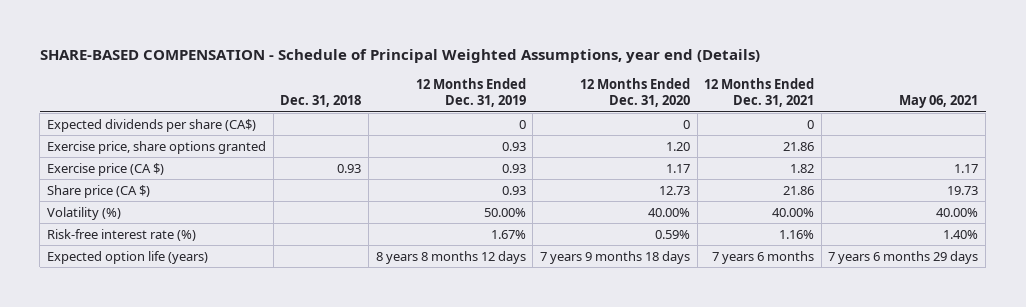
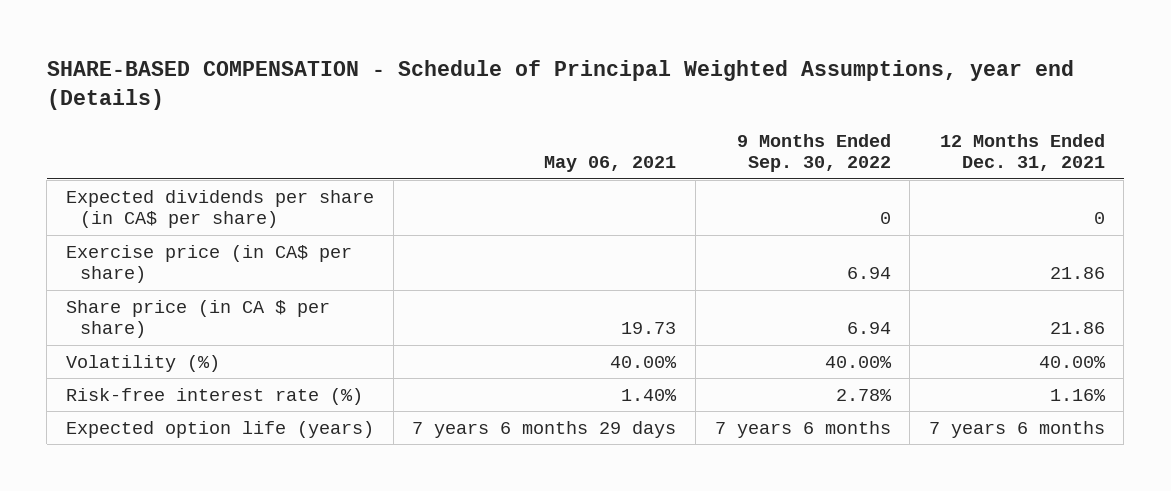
- | Dec. 31, 2018 | 12 Months Ended Dec. 31, 2019 | 12 Months Ended Dec. 31, 2020 | 12 Months Ended Dec. 31, 2021 | May 06, 2021
+ | May 06, 2021 | 9 Months Ended Sep. 30, 2022 | 12 Months Ended Dec. 31, 2021
- Expected dividends per share (CA$) | | 0 | 0 | 0 |
- Exercise price, share options granted | | 0.93 | 1.20 | 21.86 |
- Exercise price (CA $) | 0.93 | 0.93 | 1.17 | 1.82 | 1.17
- Share price (CA $) | | 0.93 | 12.73 | 21.86 | 19.73
+ Expected dividends per share (in CA$ per share) | | 0 | 0
+ Exercise price (in CA$ per share) | | 6.94 | 21.86
+ Share price (in CA $ per share) | 19.73 | 6.94 | 21.86

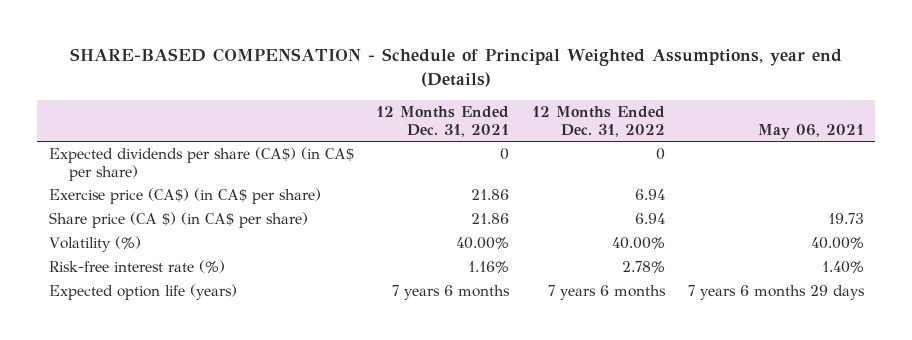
- | May 06, 2021 | 9 Months Ended Sep. 30, 2022 | 12 Months Ended Dec. 31, 2021
+ | 12 Months Ended Dec. 31, 2021 | 12 Months Ended Dec. 31, 2022 | May 06, 2021
- Expected dividends per share (in CA$ per share) | | 0 | 0
- Exercise price (in CA$ per share) | | 6.94 | 21.86
- Share price (in CA $ per share) | 19.73 | 6.94 | 21.86
+ Expected dividends per share (CA$) (in CA$ per share) | 0 | 0 |
+ Exercise price (CA$) (in CA$ per share) | 21.86 | 6.94 |
+ Share price (CA $) (in CA$ per share) | 21.86 | 6.94 | 19.73

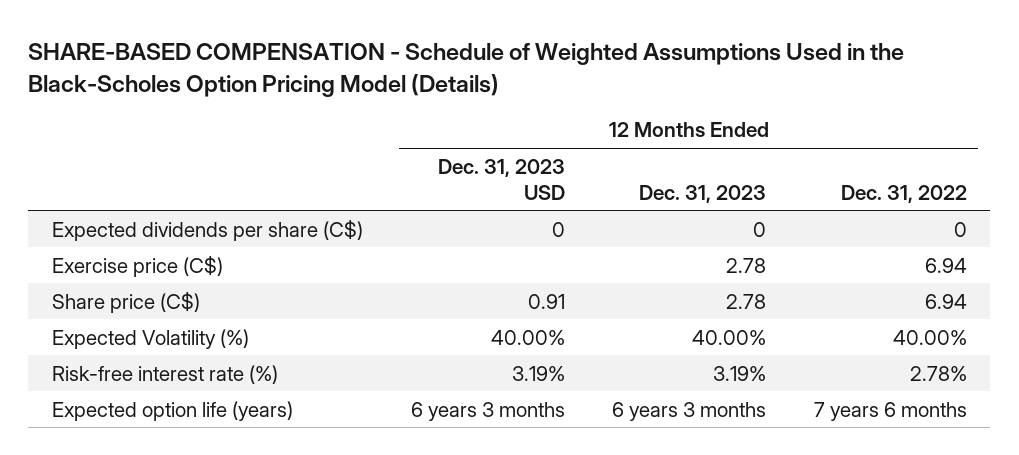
- SHARE-BASED COMPENSATION - Schedule of Principal Weighted Assumptions, year end (Details)
+ SHARE-BASED COMPENSATION - Schedule of Weighted Assumptions Used in the Black-Scholes Option Pricing Model (Details)
- | 12 Months Ended Dec. 31, 2021 | 12 Months Ended Dec. 31, 2022 | May 06, 2021
+ | 12 Months Ended Dec. 31, 2023 USD | 12 Months Ended Dec. 31, 2023 | 12 Months Ended Dec. 31, 2022
- Expected dividends per share (CA$) (in CA$ per share) | 0 | 0 |
- Exercise price (CA$) (in CA$ per share) | 21.86 | 6.94 |
- Share price (CA $) (in CA$ per share) | 21.86 | 6.94 | 19.73
- Volatility (%) | 40.00% | 40.00% | 40.00%
+ Expected dividends per share (C$) | 0 | 0 | 0
+ Exercise price (C$) | | 2.78 | 6.94
+ Share price (C$) | 0.91 | 2.78 | 6.94
+ Expected Volatility (%) | 40.00% | 40.00% | 40.00%

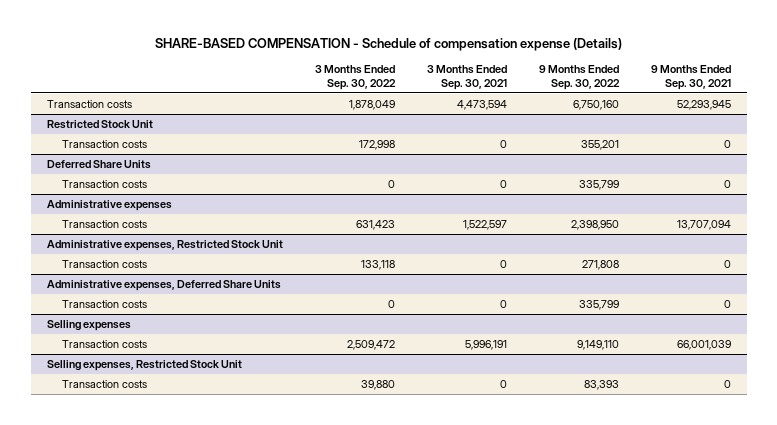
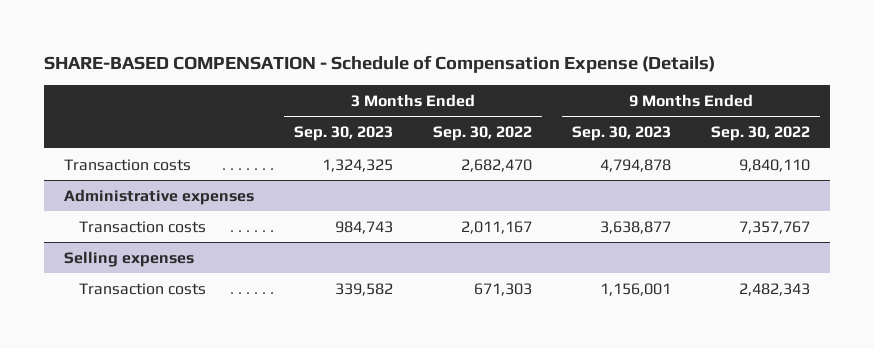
- SHARE-BASED COMPENSATION - Schedule of compensation expense (Details)
+ SHARE-BASED COMPENSATION - Schedule of Compensation Expense (Details)
- | 3 Months Ended Sep. 30, 2022 | 3 Months Ended Sep. 30, 2021 | 9 Months Ended Sep. 30, 2022 | 9 Months Ended Sep. 30, 2021
+ | 3 Months Ended Sep. 30, 2023 | 3 Months Ended Sep. 30, 2022 | 9 Months Ended Sep. 30, 2023 | 9 Months Ended Sep. 30, 2022
- Transaction costs | 1,878,049 | 4,473,594 | 6,750,160 | 52,293,945
- Restricted Stock Unit
- Transaction costs | 172,998 | 0 | 355,201 | 0
- Deferred Share Units
- Transaction costs | 0 | 0 | 335,799 | 0
+ Transaction costs | 1,324,325 | 2,682,470 | 4,794,878 | 9,840,110
@ Administrative expenses
- Transaction costs | 631,423 | 1,522,597 | 2,398,950 | 13,707,094
- Administrative expenses, Restricted Stock Unit
- Transaction costs | 133,118 | 0 | 271,808 | 0
- Administrative expenses, Deferred Share Units
- Transaction costs | 0 | 0 | 335,799 | 0
@ Administrative expenses
+ Transaction costs | 984,743 | 2,011,167 | 3,638,877 | 7,357,767
@ Selling expenses
- Transaction costs | 2,509,472 | 5,996,191 | 9,149,110 | 66,001,039
- Selling expenses, Restricted Stock Unit
- Transaction costs | 39,880 | 0 | 83,393 | 0
@ Selling expenses
+ Transaction costs | 339,582 | 671,303 | 1,156,001 | 2,482,343

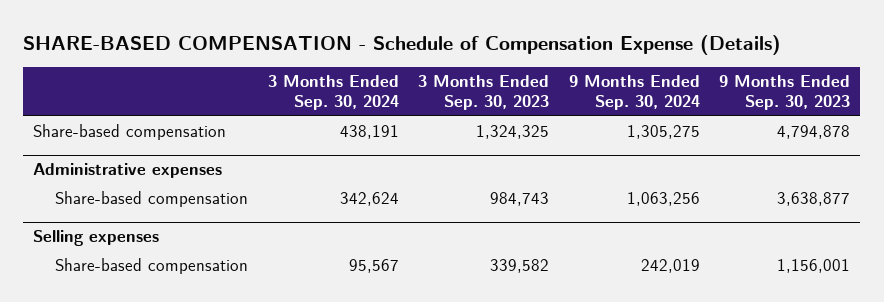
- | 3 Months Ended Sep. 30, 2023 | 3 Months Ended Sep. 30, 2022 | 9 Months Ended Sep. 30, 2023 | 9 Months Ended Sep. 30, 2022
+ | 3 Months Ended Sep. 30, 2024 | 3 Months Ended Sep. 30, 2023 | 9 Months Ended Sep. 30, 2024 | 9 Months Ended Sep. 30, 2023
- Transaction costs | 1,324,325 | 2,682,470 | 4,794,878 | 9,840,110
+ Share-based compensation | 438,191 | 1,324,325 | 1,305,275 | 4,794,878
@ Administrative expenses
- Transaction costs | 984,743 | 2,011,167 | 3,638,877 | 7,357,767
+ Share-based compensation | 342,624 | 984,743 | 1,063,256 | 3,638,877
@ Selling expenses
- Transaction costs | 339,582 | 671,303 | 1,156,001 | 2,482,343
+ Share-based compensation | 95,567 | 339,582 | 242,019 | 1,156,001

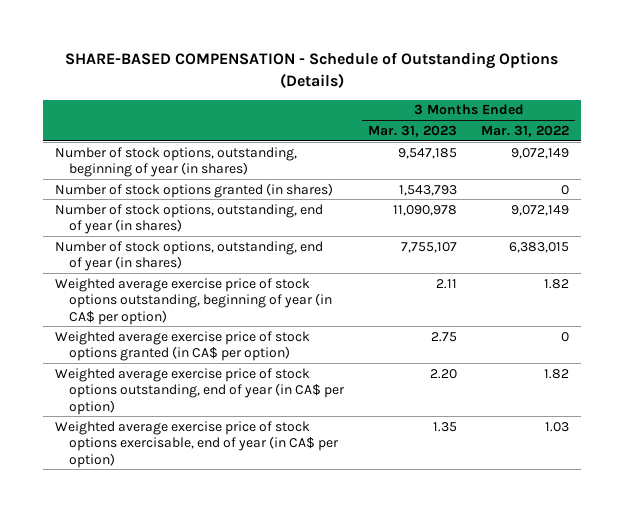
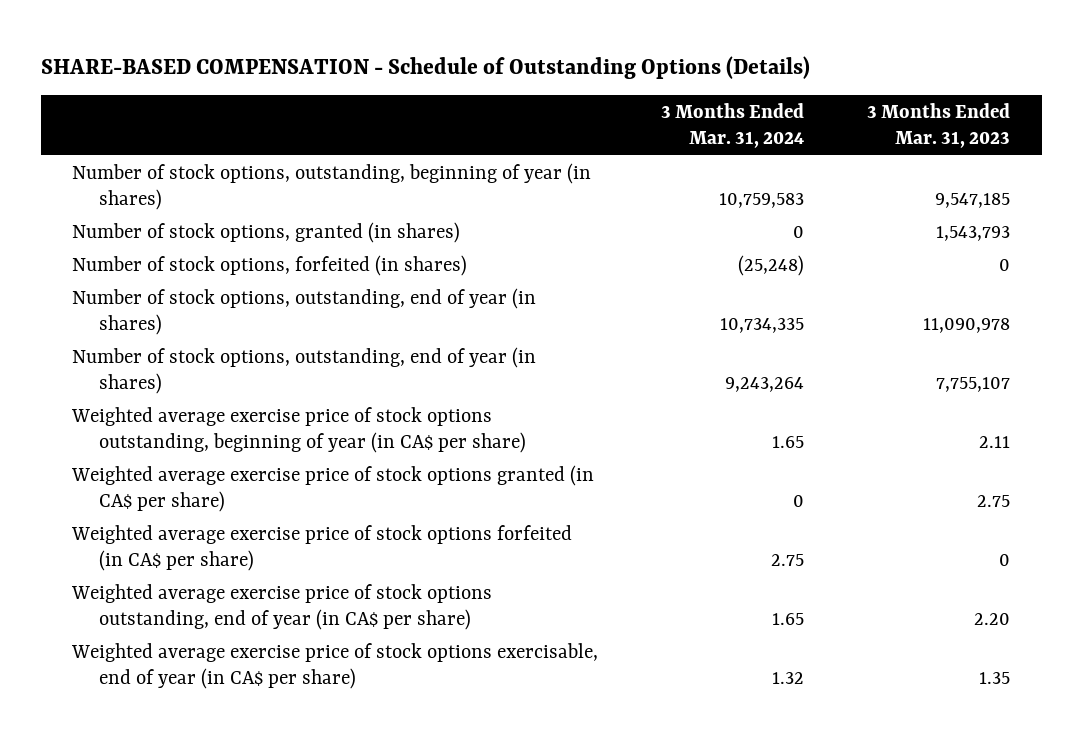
- | 3 Months Ended Mar. 31, 2023 | 3 Months Ended Mar. 31, 2022
+ | 3 Months Ended Mar. 31, 2024 | 3 Months Ended Mar. 31, 2023
- Number of stock options granted (in shares) | 1,543,793 | 0
+ Number of stock options, granted (in shares) | 0 | 1,543,793
+ Number of stock options, forfeited (in shares) | (25,248) | 0
- Weighted average exercise price of stock options outstanding, beginning of year (in CA$ per option) | 2.11 | 1.82
- Weighted average exercise price of stock options granted (in CA$ per option) | 2.75 | 0
- Weighted average exercise price of stock options outstanding, end of year (in CA$ per option) | 2.20 | 1.82
- Weighted average exercise price of stock options exercisable, end of year (in CA$ per option) | 1.35 | 1.03
+ Weighted average exercise price of stock options outstanding, beginning of year (in CA$ per share) | 1.65 | 2.11
+ Weighted average exercise price of stock options granted (in CA$ per share) | 0 | 2.75
+ Weighted average exercise price of stock options forfeited (in CA$ per share) | 2.75 | 0
+ Weighted average exercise price of stock options outstanding, end of year (in CA$ per share) | 1.65 | 2.20
+ Weighted average exercise price of stock options exercisable, end of year (in CA$ per share) | 1.32 | 1.35

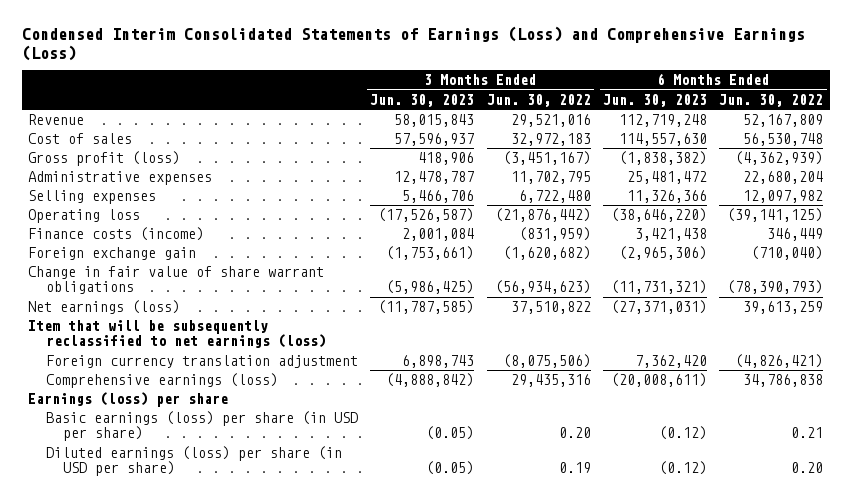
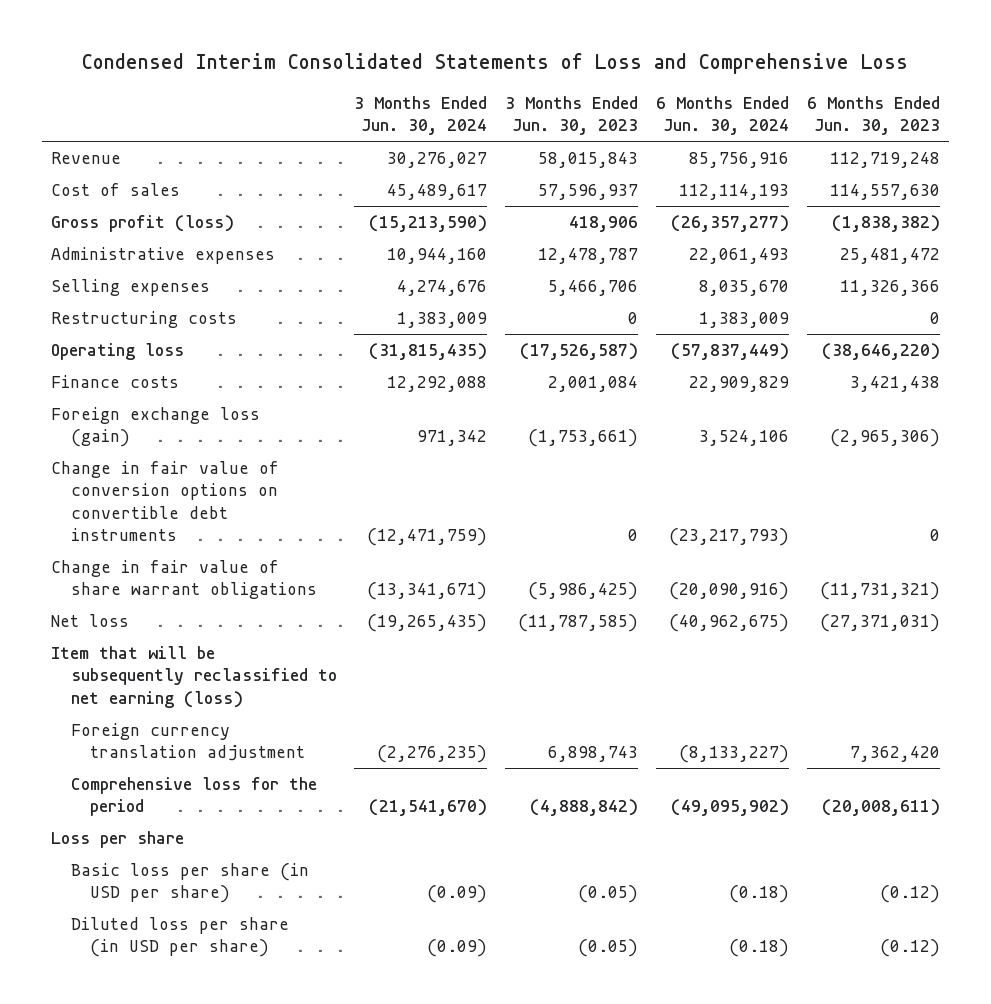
- Condensed Interim Consolidated Statements of Earnings (Loss) and Comprehensive Earnings (Loss)
+ Condensed Interim Consolidated Statements of Loss and Comprehensive Loss
- | 3 Months Ended Jun. 30, 2023 | 3 Months Ended Jun. 30, 2022 | 6 Months Ended Jun. 30, 2023 | 6 Months Ended Jun. 30, 2022
+ | 3 Months Ended Jun. 30, 2024 | 3 Months Ended Jun. 30, 2023 | 6 Months Ended Jun. 30, 2024 | 6 Months Ended Jun. 30, 2023
+ Restructuring costs | 1,383,009 | 0 | 1,383,009 | 0
- Finance costs (income) | 2,001,084 | (831,959) | 3,421,438 | 346,449
- Foreign exchange gain | (1,753,661) | (1,620,682) | (2,965,306) | (710,040)
+ Finance costs | 12,292,088 | 2,001,084 | 22,909,829 | 3,421,438
+ Foreign exchange loss (gain) | 971,342 | (1,753,661) | 3,524,106 | (2,965,306)
+ Change in fair value of conversion options on convertible debt instruments | (12,471,759) | 0 | (23,217,793) | 0
- Net earnings (loss) | (11,787,585) | 37,510,822 | (27,371,031) | 39,613,259
- Item that will be subsequently reclassified to net earnings (loss)
+ Net loss | (19,265,435) | (11,787,585) | (40,962,675) | (27,371,031)
+ Item that will be subsequently reclassified to net earning (loss)
- Comprehensive earnings (loss) | (4,888,842) | 29,435,316 | (20,008,611) | 34,786,838
- Earnings (loss) per share
- Basic earnings (loss) per share (in USD per share) | (0.05) | 0.20 | (0.12) | 0.21
- Diluted earnings (loss) per share (in USD per share) | (0.05) | 0.19 | (0.12) | 0.20
+ Comprehensive loss for the period | (21,541,670) | (4,888,842) | (49,095,902) | (20,008,611)
+ Loss per share
+ Basic loss per share (in USD per share) | (0.09) | (0.05) | (0.18) | (0.12)
+ Diluted loss per share (in USD per share) | (0.09) | (0.05) | (0.18) | (0.12)

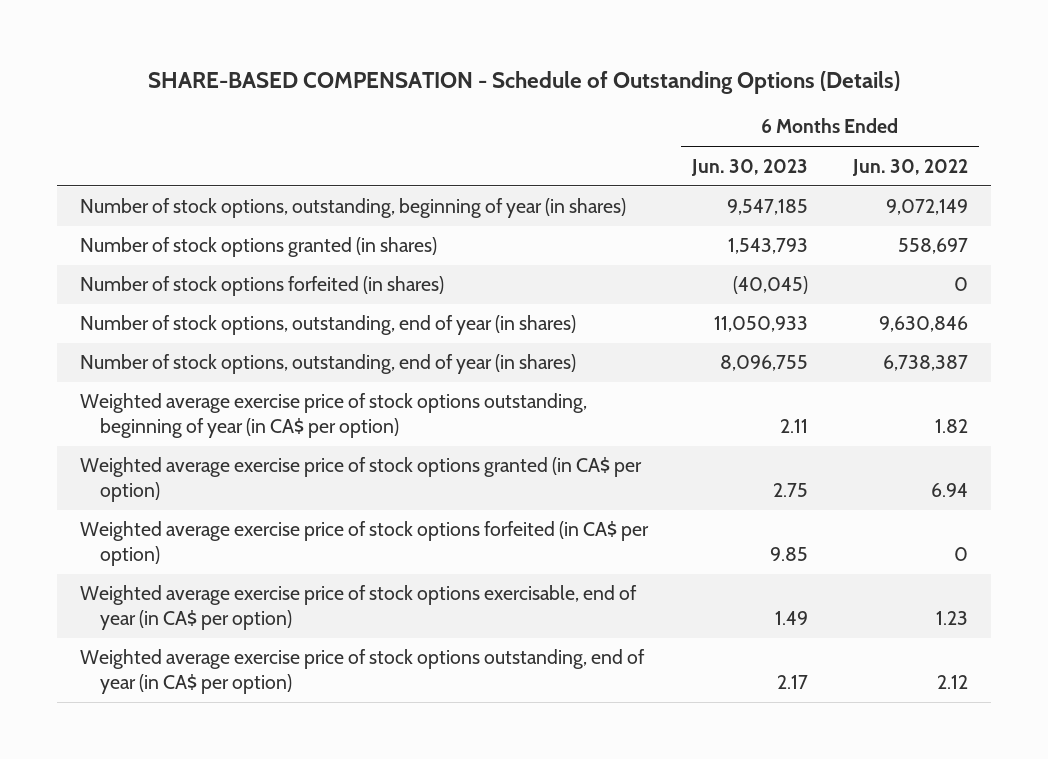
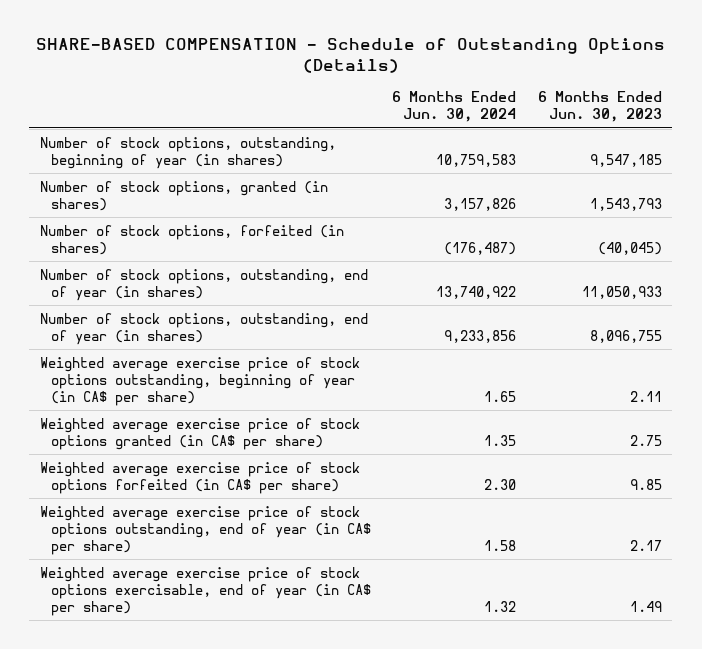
- | 6 Months Ended Jun. 30, 2023 | 6 Months Ended Jun. 30, 2022
+ | 6 Months Ended Jun. 30, 2024 | 6 Months Ended Jun. 30, 2023
- Number of stock options granted (in shares) | 1,543,793 | 558,697
- Number of stock options forfeited (in shares) | (40,045) | 0
+ Number of stock options, granted (in shares) | 3,157,826 | 1,543,793
+ Number of stock options, forfeited (in shares) | (176,487) | (40,045)
- Weighted average exercise price of stock options outstanding, beginning of year (in CA$ per option) | 2.11 | 1.82
- Weighted average exercise price of stock options granted (in CA$ per option) | 2.75 | 6.94
- Weighted average exercise price of stock options forfeited (in CA$ per option) | 9.85 | 0
- Weighted average exercise price of stock options exercisable, end of year (in CA$ per option) | 1.49 | 1.23
- Weighted average exercise price of stock options outstanding, end of year (in CA$ per option) | 2.17 | 2.12
+ Weighted average exercise price of stock options outstanding, beginning of year (in CA$ per share) | 1.65 | 2.11
+ Weighted average exercise price of stock options granted (in CA$ per share) | 1.35 | 2.75
+ Weighted average exercise price of stock options forfeited (in CA$ per share) | 2.30 | 9.85
+ Weighted average exercise price of stock options outstanding, end of year (in CA$ per share) | 1.58 | 2.17
+ Weighted average exercise price of stock options exercisable, end of year (in CA$ per share) | 1.32 | 1.49

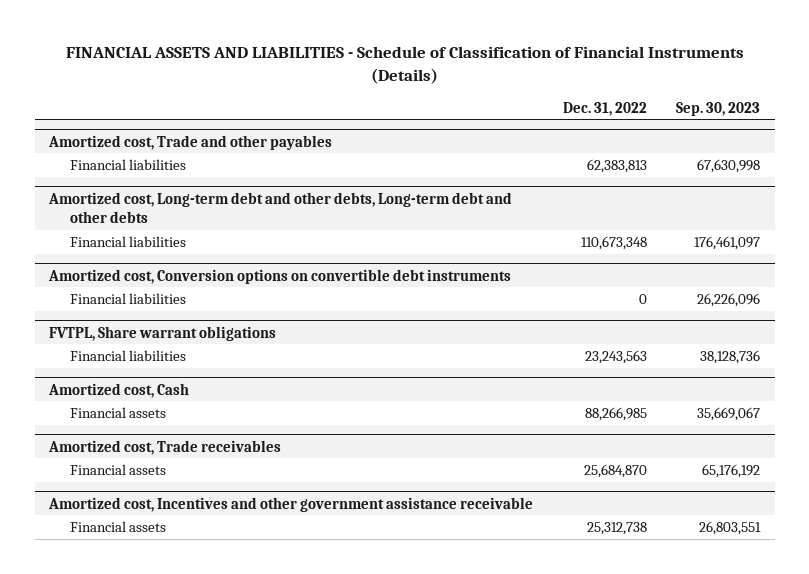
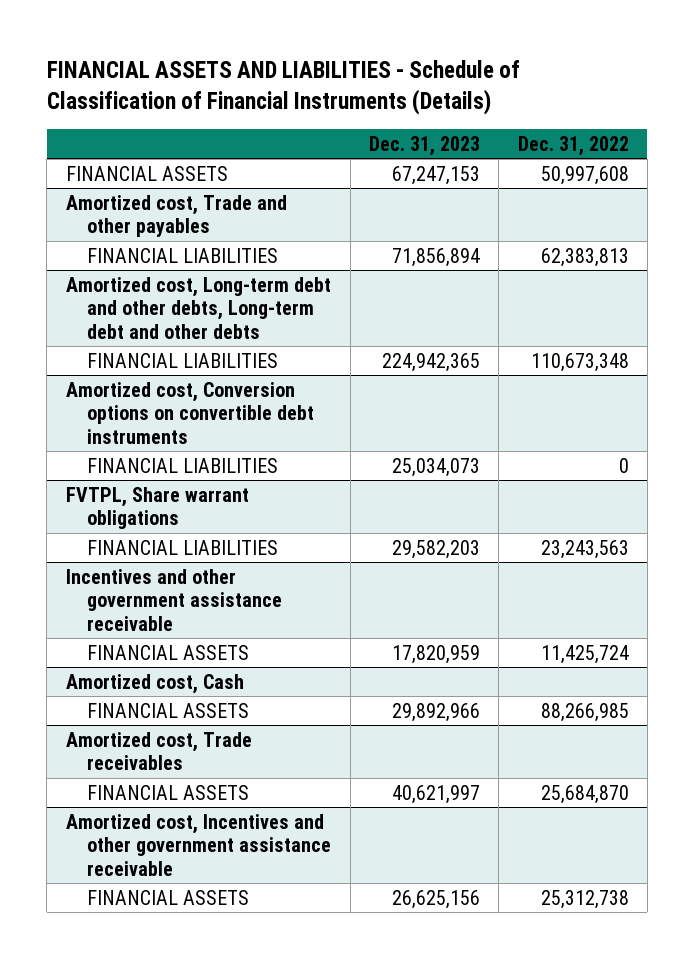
- | Dec. 31, 2022 | Sep. 30, 2023
+ | Dec. 31, 2023 | Dec. 31, 2022
+ FINANCIAL ASSETS | 67,247,153 | 50,997,608
@ Amortized cost, Trade and other payables
- Financial liabilities | 62,383,813 | 67,630,998
+ FINANCIAL LIABILITIES | 71,856,894 | 62,383,813
@ Amortized cost, Long-term debt and other debts, Long-term debt and other debts
- Financial liabilities | 110,673,348 | 176,461,097
+ FINANCIAL LIABILITIES | 224,942,365 | 110,673,348
@ Amortized cost, Conversion options on convertible debt instruments
- Financial liabilities | 0 | 26,226,096
+ FINANCIAL LIABILITIES | 25,034,073 | 0
@ FVTPL, Share warrant obligations
- Financial liabilities | 23,243,563 | 38,128,736
+ FINANCIAL LIABILITIES | 29,582,203 | 23,243,563
+ Incentives and other government assistance receivable
+ FINANCIAL ASSETS | 17,820,959 | 11,425,724
@ Amortized cost, Cash
- Financial assets | 88,266,985 | 35,669,067
+ FINANCIAL ASSETS | 29,892,966 | 88,266,985
@ Amortized cost, Trade receivables
- Financial assets | 25,684,870 | 65,176,192
+ FINANCIAL ASSETS | 40,621,997 | 25,684,870
@ Amortized cost, Incentives and other government assistance receivable
- Financial assets | 25,312,738 | 26,803,551
+ FINANCIAL ASSETS | 26,625,156 | 25,312,738

